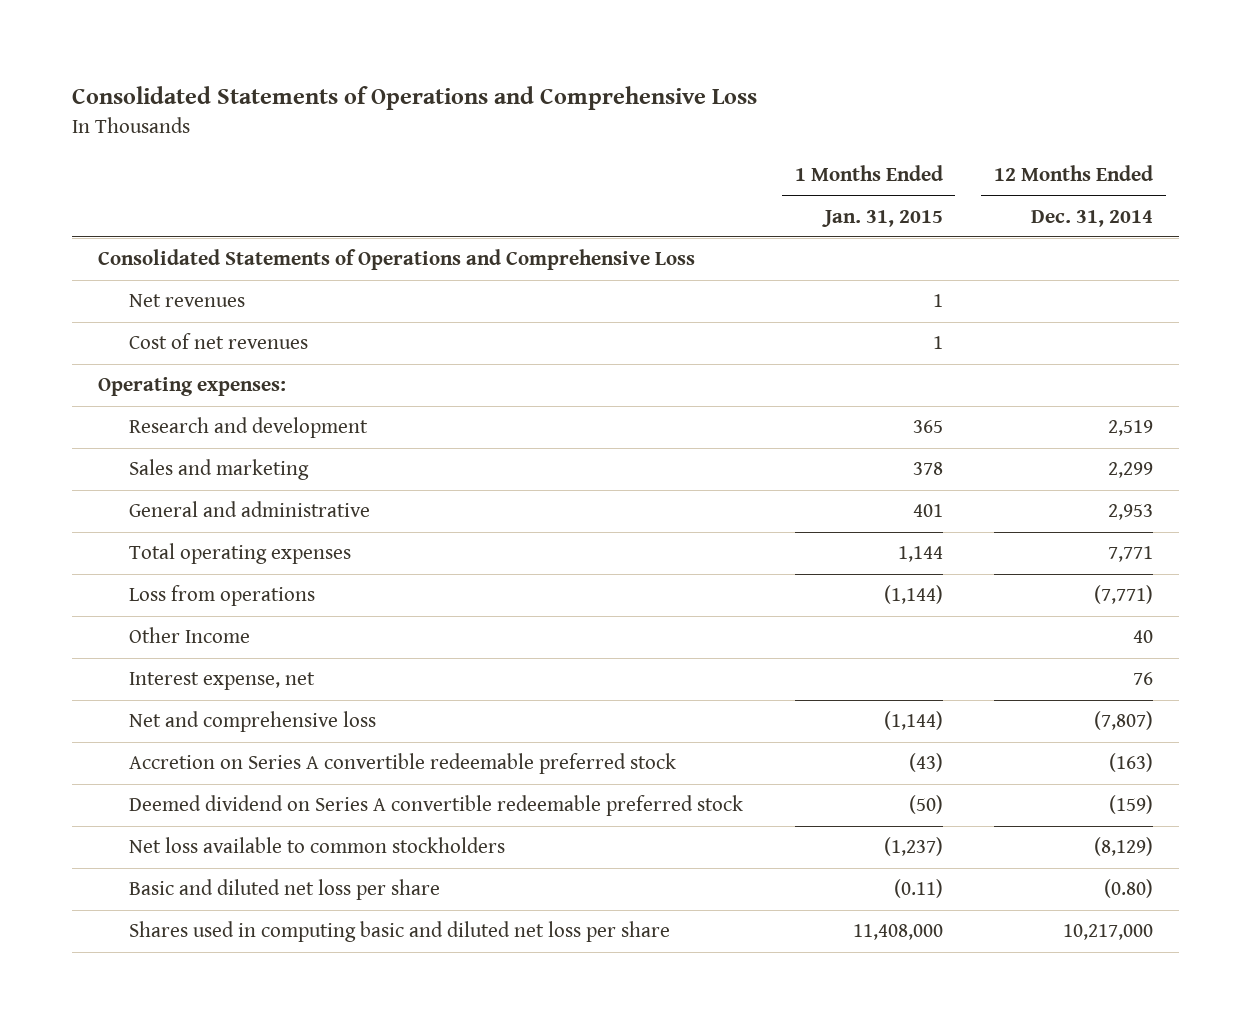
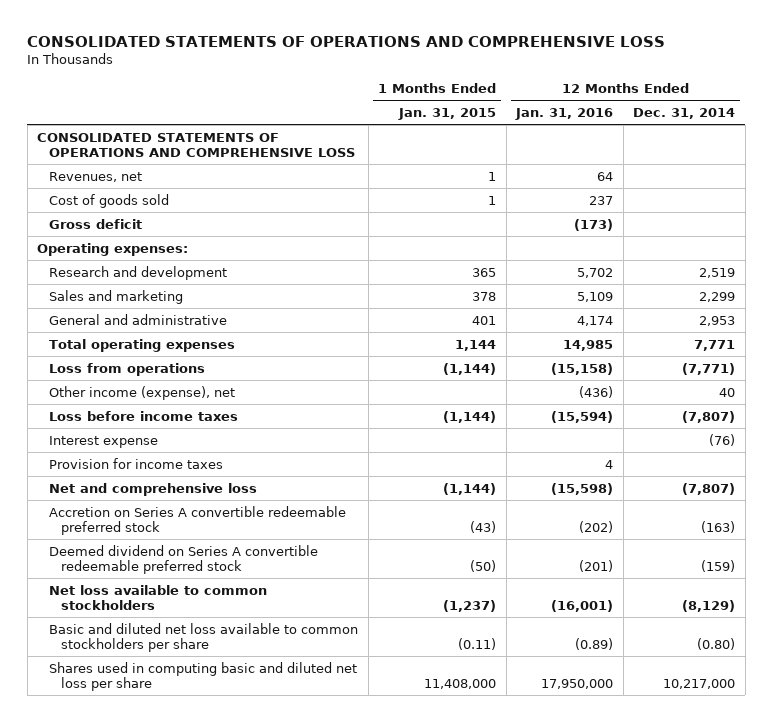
- Consolidated Statements of Operations and Comprehensive Loss
+ CONSOLIDATED STATEMENTS OF OPERATIONS AND COMPREHENSIVE LOSS
- | 1 Months Ended Jan. 31, 2015 | 12 Months Ended Dec. 31, 2014
+ | 1 Months Ended Jan. 31, 2015 | 12 Months Ended Jan. 31, 2016 | 12 Months Ended Dec. 31, 2014
- Consolidated Statements of Operations and Comprehensive Loss
- Net revenues | 1 |
- Cost of net revenues | 1 |
+ CONSOLIDATED STATEMENTS OF OPERATIONS AND COMPREHENSIVE LOSS
+ Revenues, net | 1 | 64 |
+ Cost of goods sold | 1 | 237 |
+ Gross deficit | | (173) |
- Other Income | | 40
- Interest expense, net | | 76
+ Other income (expense), net | | (436) | 40
+ Loss before income taxes | (1,144) | (15,594) | (7,807)
+ Interest expense | | | (76)
+ Provision for income taxes | | 4 |
- Basic and diluted net loss per share | (0.11) | (0.80)
+ Basic and diluted net loss available to common stockholders per share | (0.11) | (0.89) | (0.80)

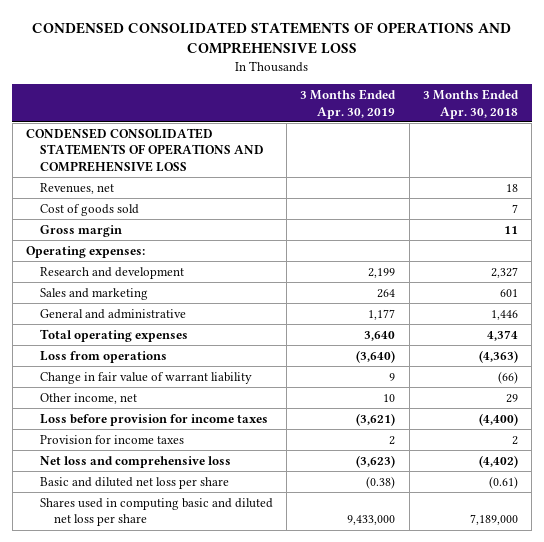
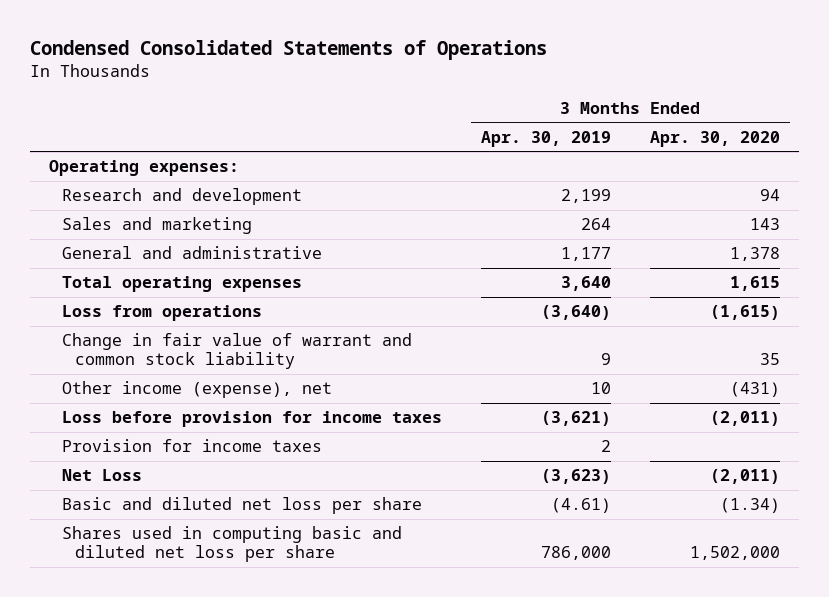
- CONDENSED CONSOLIDATED STATEMENTS OF OPERATIONS AND COMPREHENSIVE LOSS
+ Condensed Consolidated Statements of Operations
- | 3 Months Ended Apr. 30, 2019 | 3 Months Ended Apr. 30, 2018
+ | 3 Months Ended Apr. 30, 2019 | 3 Months Ended Apr. 30, 2020
- CONDENSED CONSOLIDATED STATEMENTS OF OPERATIONS AND COMPREHENSIVE LOSS
- Revenues, net | | 18
- Cost of goods sold | | 7
- Gross margin | | 11
- Change in fair value of warrant liability | 9 | (66)
- Other income, net | 10 | 29
+ Change in fair value of warrant and common stock liability | 9 | 35
+ Other income (expense), net | 10 | (431)
- Net loss and comprehensive loss | (3,623) | (4,402)
- Basic and diluted net loss per share | (0.38) | (0.61)
- Shares used in computing basic and diluted net loss per share | 9,433,000 | 7,189,000
+ Net Loss | (3,623) | (2,011)
+ Basic and diluted net loss per share | (4.61) | (1.34)
+ Shares used in computing basic and diluted net loss per share | 786,000 | 1,502,000

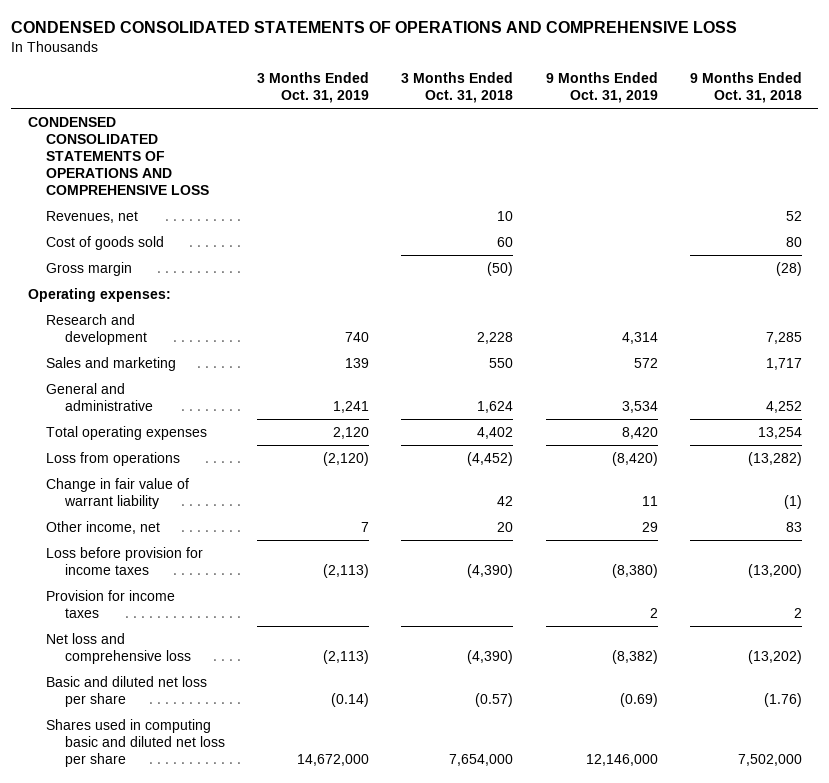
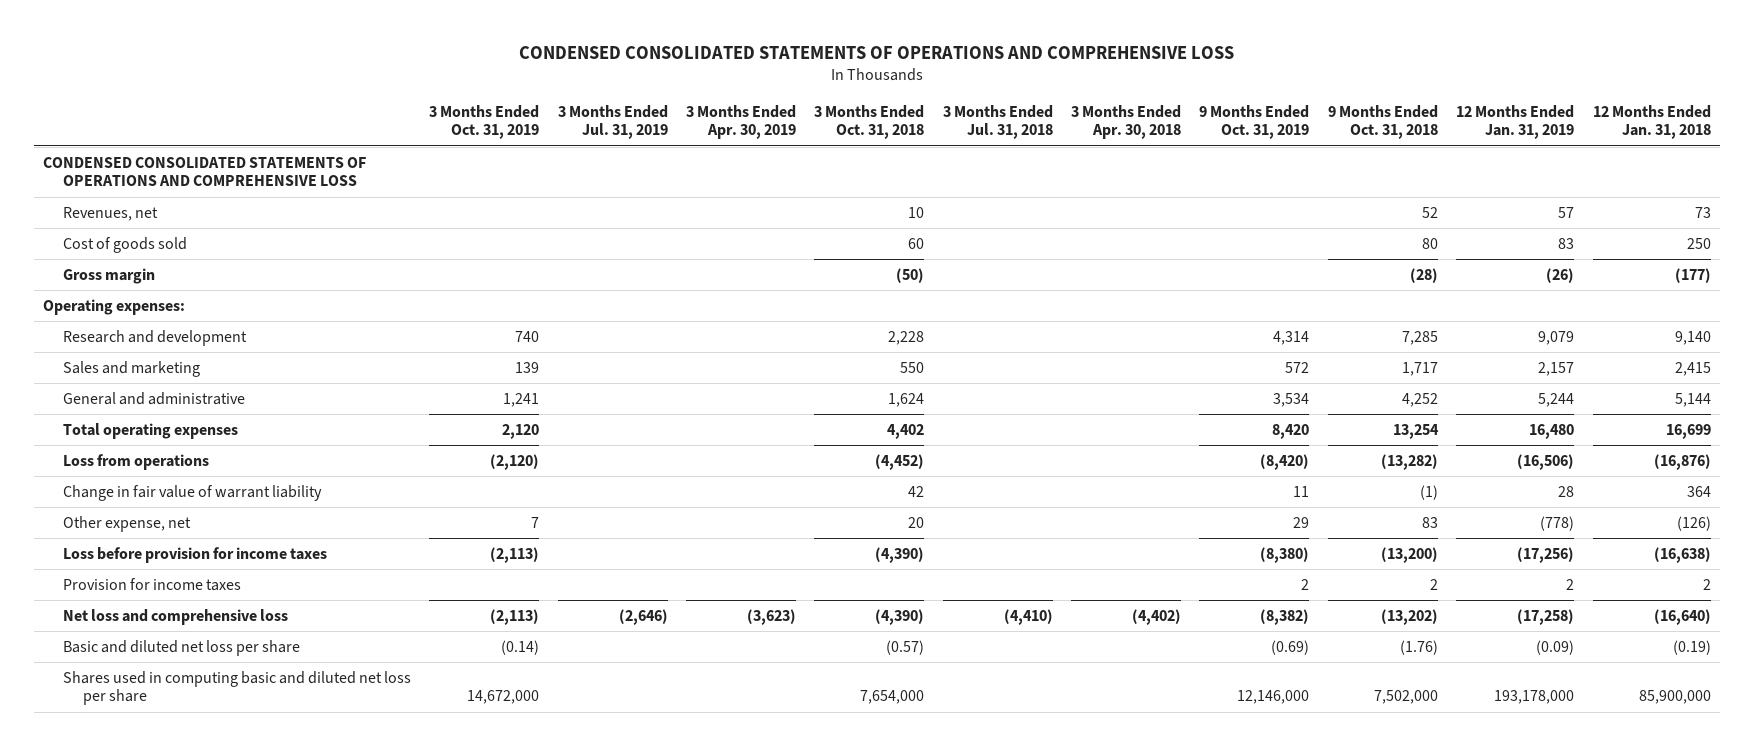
- | 3 Months Ended Oct. 31, 2019 | 3 Months Ended Oct. 31, 2018 | 9 Months Ended Oct. 31, 2019 | 9 Months Ended Oct. 31, 2018
+ | 3 Months Ended Oct. 31, 2019 | 3 Months Ended Jul. 31, 2019 | 3 Months Ended Apr. 30, 2019 | 3 Months Ended Oct. 31, 2018 | 3 Months Ended Jul. 31, 2018 | 3 Months Ended Apr. 30, 2018 | 9 Months Ended Oct. 31, 2019 | 9 Months Ended Oct. 31, 2018 | 12 Months Ended Jan. 31, 2019 | 12 Months Ended Jan. 31, 2018
- Other income, net | 7 | 20 | 29 | 83
+ Other expense, net | 7 | | | 20 | | | 29 | 83 | (778) | (126)

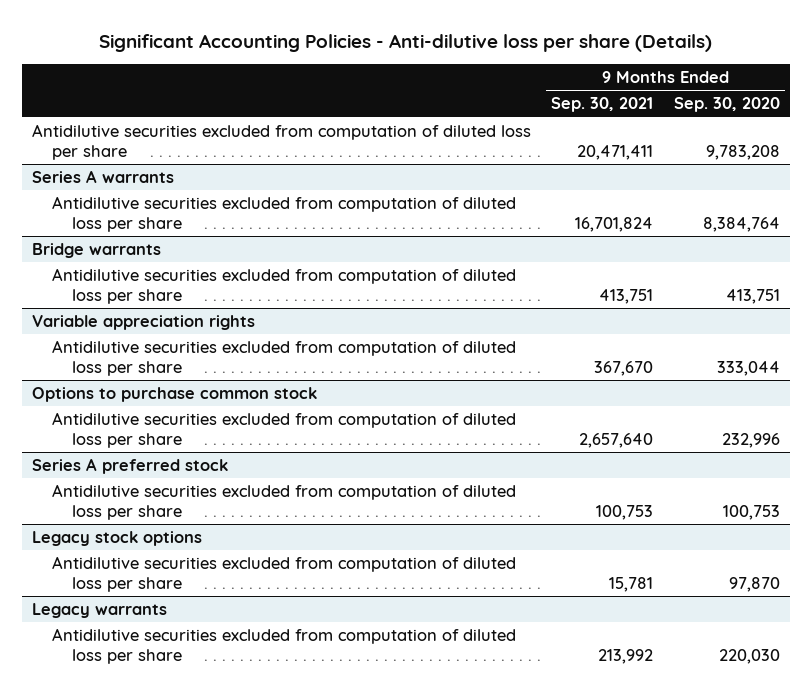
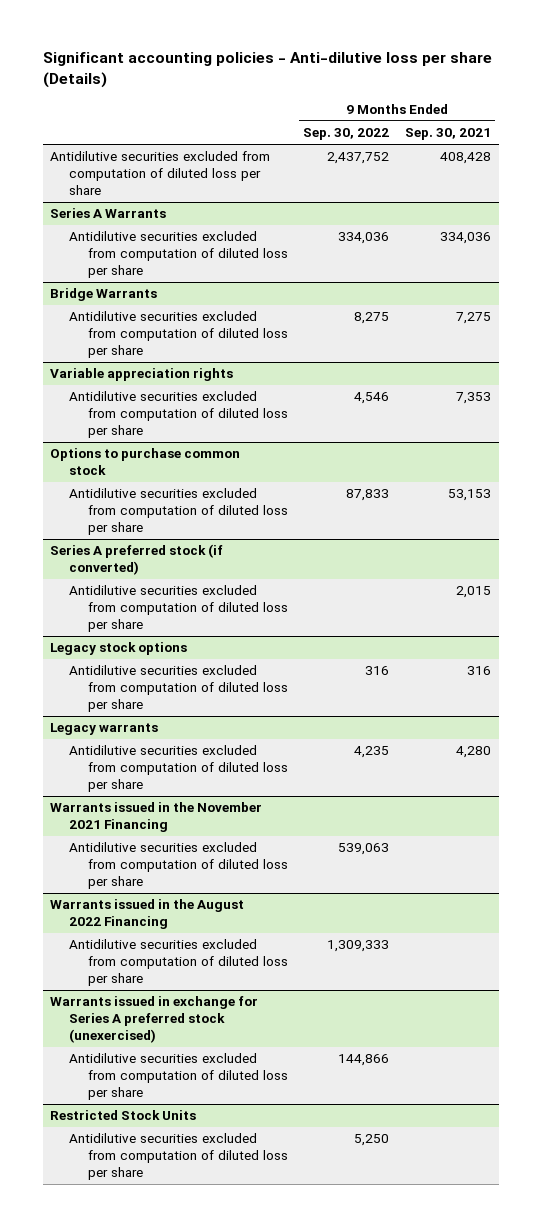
- Significant Accounting Policies - Anti-dilutive loss per share (Details)
+ Significant accounting policies - Anti-dilutive loss per share (Details)
- | 9 Months Ended Sep. 30, 2021 | 9 Months Ended Sep. 30, 2020
+ | 9 Months Ended Sep. 30, 2022 | 9 Months Ended Sep. 30, 2021
- Antidilutive securities excluded from computation of diluted loss per share | 20,471,411 | 9,783,208
- Series A warrants
- Antidilutive securities excluded from computation of diluted loss per share | 16,701,824 | 8,384,764
- Bridge warrants
- Antidilutive securities excluded from computation of diluted loss per share | 413,751 | 413,751
+ Antidilutive securities excluded from computation of diluted loss per share | 2,437,752 | 408,428
+ Series A Warrants
+ Antidilutive securities excluded from computation of diluted loss per share | 334,036 | 334,036
+ Bridge Warrants
+ Antidilutive securities excluded from computation of diluted loss per share | 8,275 | 7,275
@ Variable appreciation rights
- Antidilutive securities excluded from computation of diluted loss per share | 367,670 | 333,044
+ Antidilutive securities excluded from computation of diluted loss per share | 4,546 | 7,353
@ Options to purchase common stock
- Antidilutive securities excluded from computation of diluted loss per share | 2,657,640 | 232,996
- Series A preferred stock
- Antidilutive securities excluded from computation of diluted loss per share | 100,753 | 100,753
@ Options to purchase common stock
+ Antidilutive securities excluded from computation of diluted loss per share | 87,833 | 53,153
+ Series A preferred stock (if converted)
+ Antidilutive securities excluded from computation of diluted loss per share | | 2,015
@ Legacy stock options
- Antidilutive securities excluded from computation of diluted loss per share | 15,781 | 97,870
+ Antidilutive securities excluded from computation of diluted loss per share | 316 | 316
@ Legacy warrants
- Antidilutive securities excluded from computation of diluted loss per share | 213,992 | 220,030
+ Antidilutive securities excluded from computation of diluted loss per share | 4,235 | 4,280
+ Warrants issued in the November 2021 Financing
+ Antidilutive securities excluded from computation of diluted loss per share | 539,063 |
+ Warrants issued in the August 2022 Financing
+ Antidilutive securities excluded from computation of diluted loss per share | 1,309,333 |
+ Warrants issued in exchange for Series A preferred stock (unexercised)
+ Antidilutive securities excluded from computation of diluted loss per share | 144,866 |
+ Restricted Stock Units
+ Antidilutive securities excluded from computation of diluted loss per share | 5,250 |

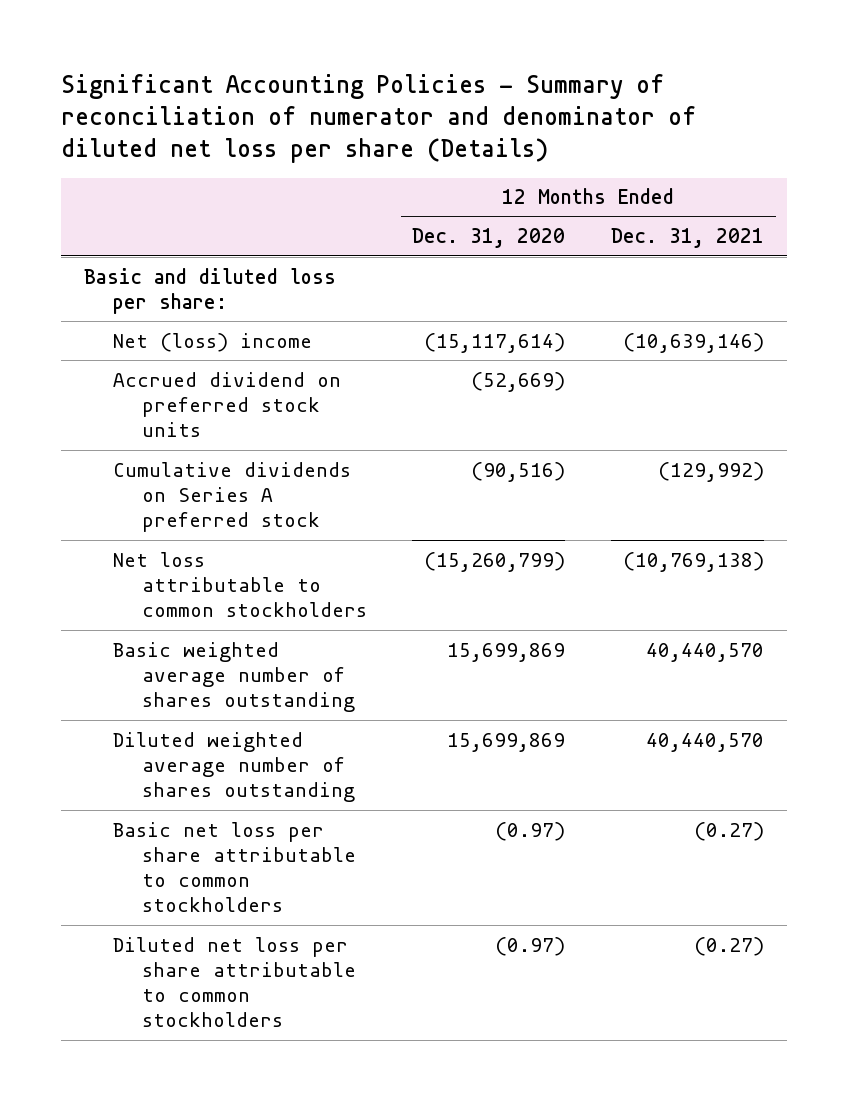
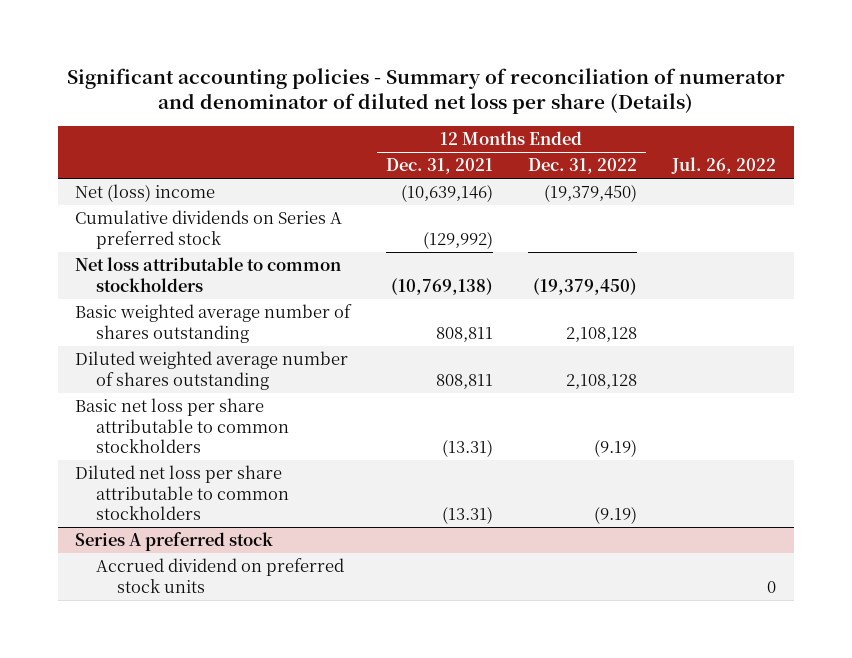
- Significant Accounting Policies - Summary of reconciliation of numerator and denominator of diluted net loss per share (Details)
+ Significant accounting policies - Summary of reconciliation of numerator and denominator of diluted net loss per share (Details)
- | 12 Months Ended Dec. 31, 2020 | 12 Months Ended Dec. 31, 2021
+ | 12 Months Ended Dec. 31, 2021 | 12 Months Ended Dec. 31, 2022 | Jul. 26, 2022
- Basic and diluted loss per share:
- Accrued dividend on preferred stock units | (52,669) |
- Basic weighted average number of shares outstanding | 15,699,869 | 40,440,570
- Diluted weighted average number of shares outstanding | 15,699,869 | 40,440,570
- Basic net loss per share attributable to common stockholders | (0.97) | (0.27)
- Diluted net loss per share attributable to common stockholders | (0.97) | (0.27)
+ Basic weighted average number of shares outstanding | 808,811 | 2,108,128 |
+ Diluted weighted average number of shares outstanding | 808,811 | 2,108,128 |
+ Basic net loss per share attributable to common stockholders | (13.31) | (9.19) |
+ Diluted net loss per share attributable to common stockholders | (13.31) | (9.19) |
+ Series A preferred stock
+ Accrued dividend on preferred stock units | | | 0

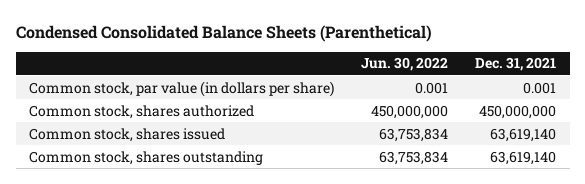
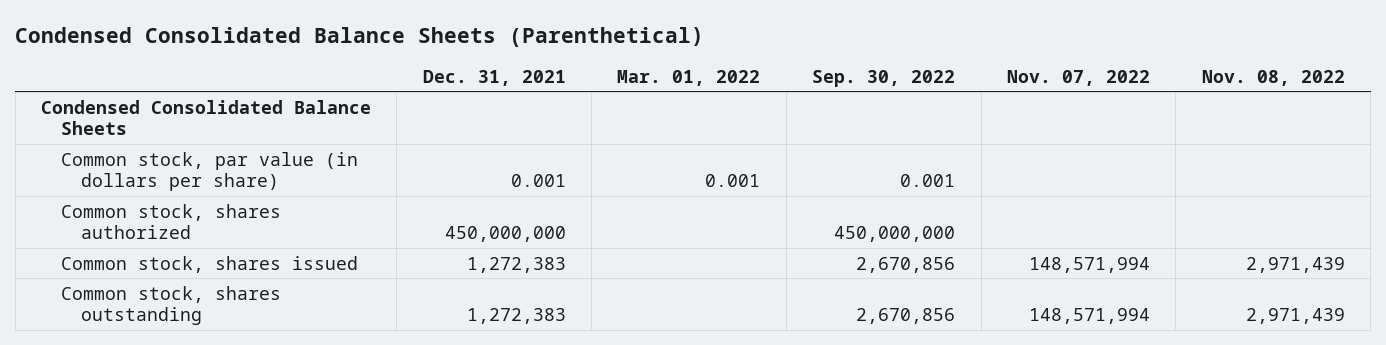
- | Jun. 30, 2022 | Dec. 31, 2021
+ | Dec. 31, 2021 | Mar. 01, 2022 | Sep. 30, 2022 | Nov. 07, 2022 | Nov. 08, 2022
+ Condensed Consolidated Balance Sheets
- Common stock, shares issued | 63,753,834 | 63,619,140
- Common stock, shares outstanding | 63,753,834 | 63,619,140
+ Common stock, shares issued | 1,272,383 | | 2,670,856 | 148,571,994 | 2,971,439
+ Common stock, shares outstanding | 1,272,383 | | 2,670,856 | 148,571,994 | 2,971,439

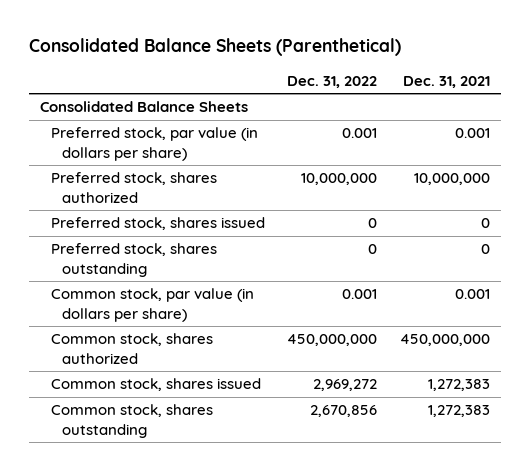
- Condensed Consolidated Balance Sheets (Parenthetical)
+ Consolidated Balance Sheets (Parenthetical)
- | Dec. 31, 2021 | Mar. 01, 2022 | Sep. 30, 2022 | Nov. 07, 2022 | Nov. 08, 2022
+ | Dec. 31, 2022 | Dec. 31, 2021
- Condensed Consolidated Balance Sheets
+ Consolidated Balance Sheets
+ Preferred stock, par value (in dollars per share) | 0.001 | 0.001
+ Preferred stock, shares authorized | 10,000,000 | 10,000,000
+ Preferred stock, shares issued | 0 | 0
+ Preferred stock, shares outstanding | 0 | 0

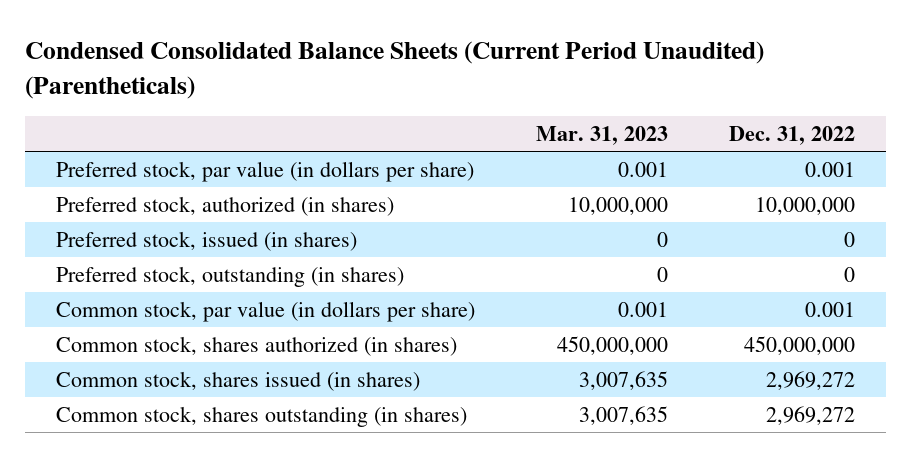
- Consolidated Balance Sheets (Parenthetical)
+ Condensed Consolidated Balance Sheets (Current Period Unaudited) (Parentheticals)
- | Dec. 31, 2022 | Dec. 31, 2021
+ | Mar. 31, 2023 | Dec. 31, 2022
- Consolidated Balance Sheets
- Preferred stock, shares authorized | 10,000,000 | 10,000,000
- Preferred stock, shares issued | 0 | 0
- Preferred stock, shares outstanding | 0 | 0
+ Preferred stock, authorized (in shares) | 10,000,000 | 10,000,000
+ Preferred stock, issued (in shares) | 0 | 0
+ Preferred stock, outstanding (in shares) | 0 | 0
- Common stock, shares authorized | 450,000,000 | 450,000,000
- Common stock, shares issued | 2,969,272 | 1,272,383
- Common stock, shares outstanding | 2,670,856 | 1,272,383
+ Common stock, shares authorized (in shares) | 450,000,000 | 450,000,000
+ Common stock, shares issued (in shares) | 3,007,635 | 2,969,272
+ Common stock, shares outstanding (in shares) | 3,007,635 | 2,969,272

